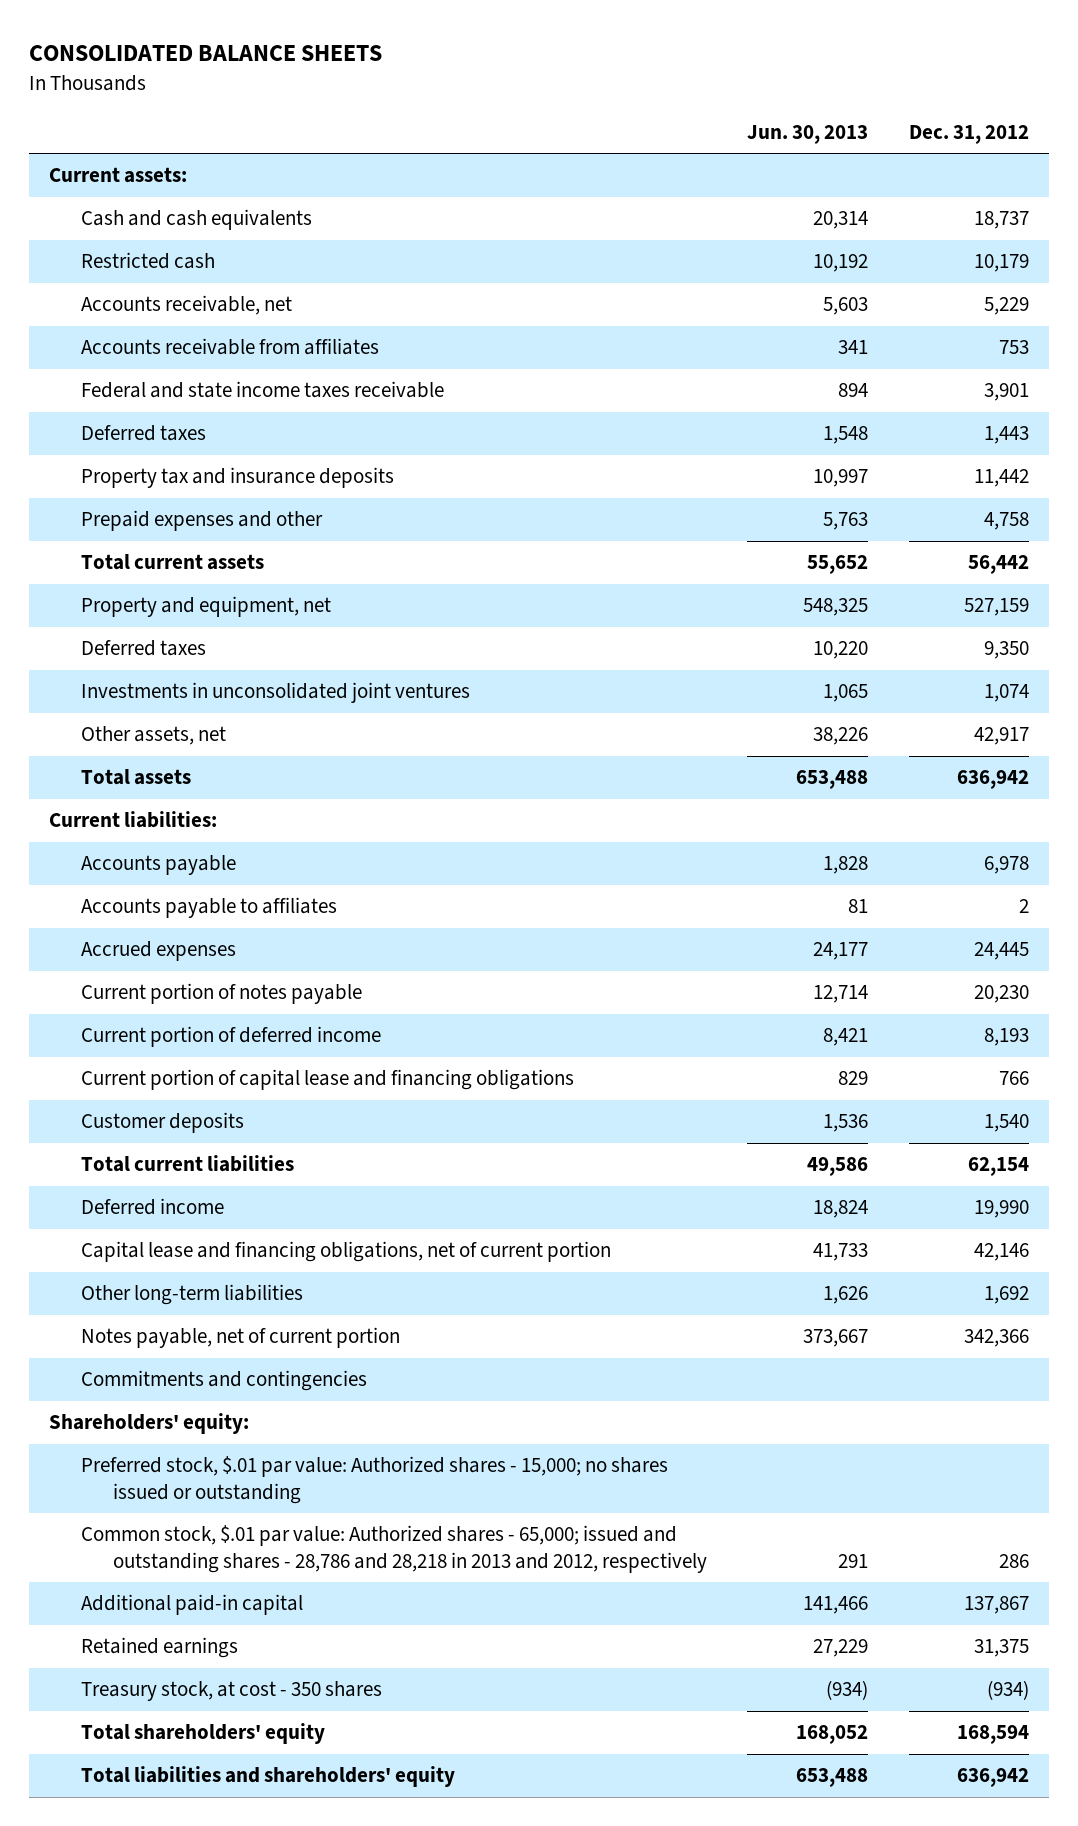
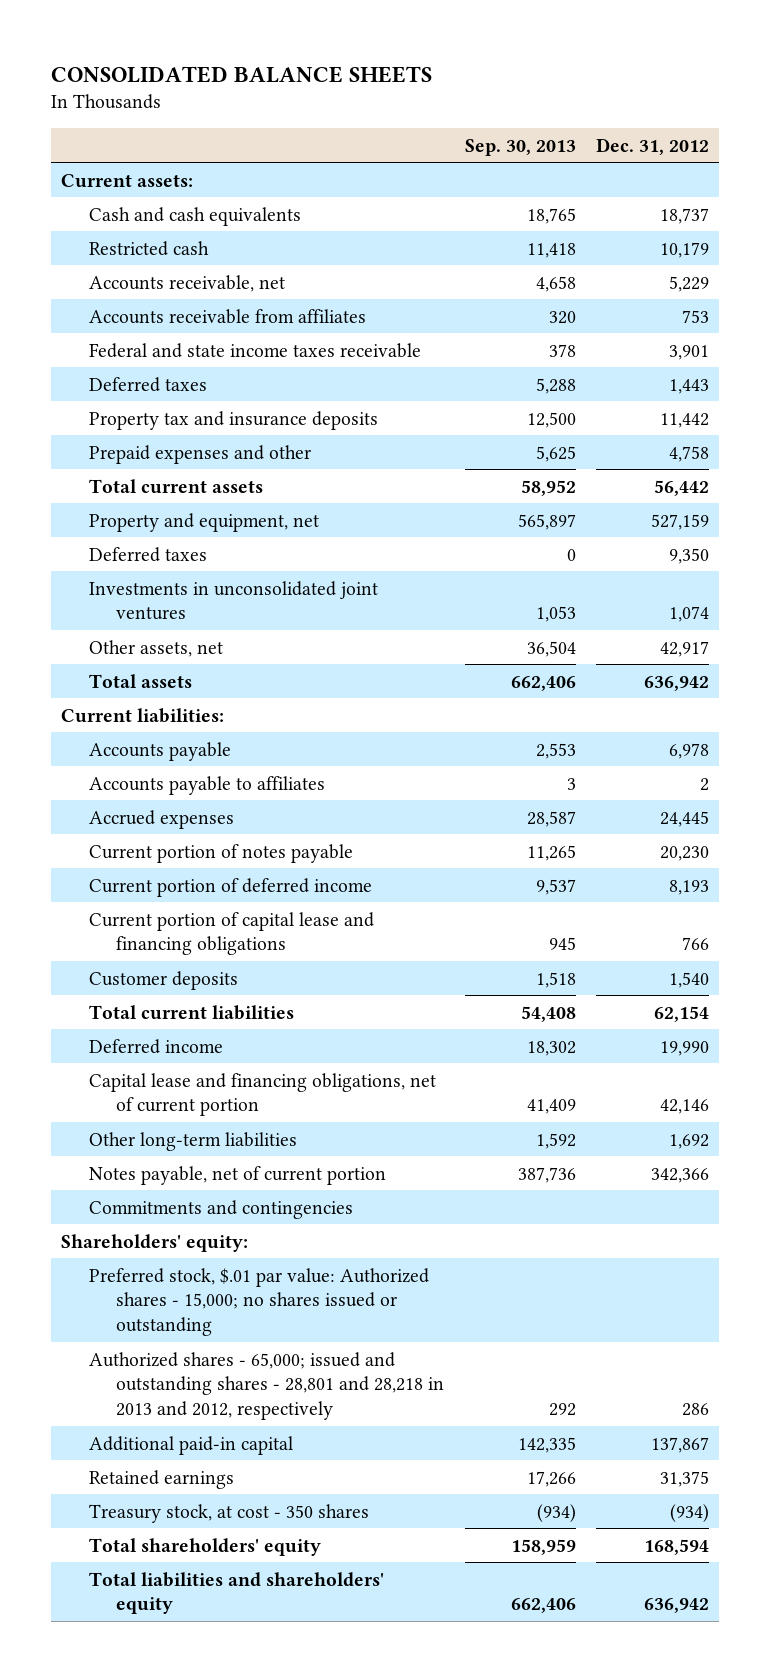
- | Jun. 30, 2013 | Dec. 31, 2012
+ | Sep. 30, 2013 | Dec. 31, 2012
- Common stock, $.01 par value: Authorized shares - 65,000; issued and outstanding shares - 28,786 and 28,218 in 2013 and 2012, respectively | 291 | 286
+ Authorized shares - 65,000; issued and outstanding shares - 28,801 and 28,218 in 2013 and 2012, respectively | 292 | 286

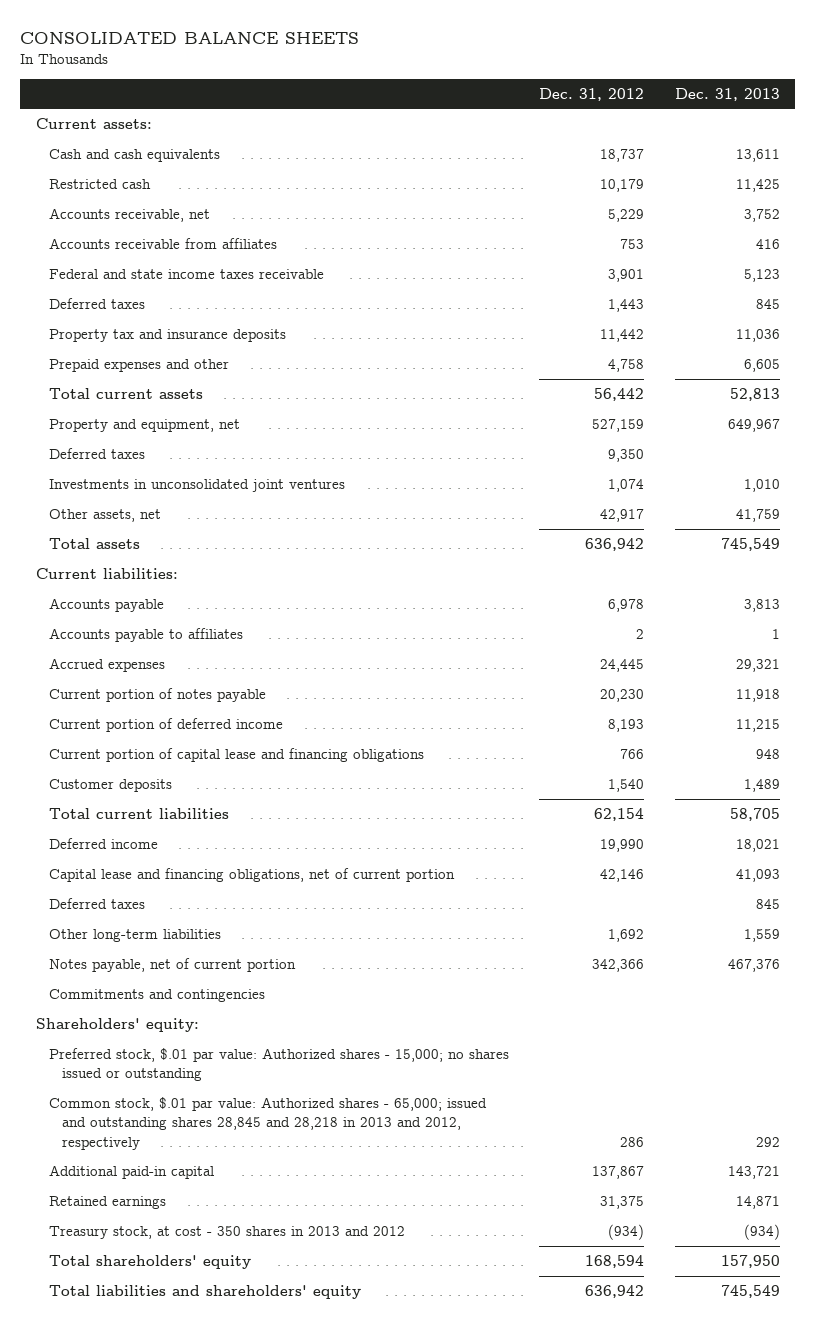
- | Sep. 30, 2013 | Dec. 31, 2012
+ | Dec. 31, 2012 | Dec. 31, 2013
+ Deferred taxes | | 845
- Authorized shares - 65,000; issued and outstanding shares - 28,801 and 28,218 in 2013 and 2012, respectively | 292 | 286
+ Common stock, $.01 par value: Authorized shares - 65,000; issued and outstanding shares 28,845 and 28,218 in 2013 and 2012, respectively | 286 | 292
- Treasury stock, at cost - 350 shares | (934) | (934)
+ Treasury stock, at cost - 350 shares in 2013 and 2012 | (934) | (934)

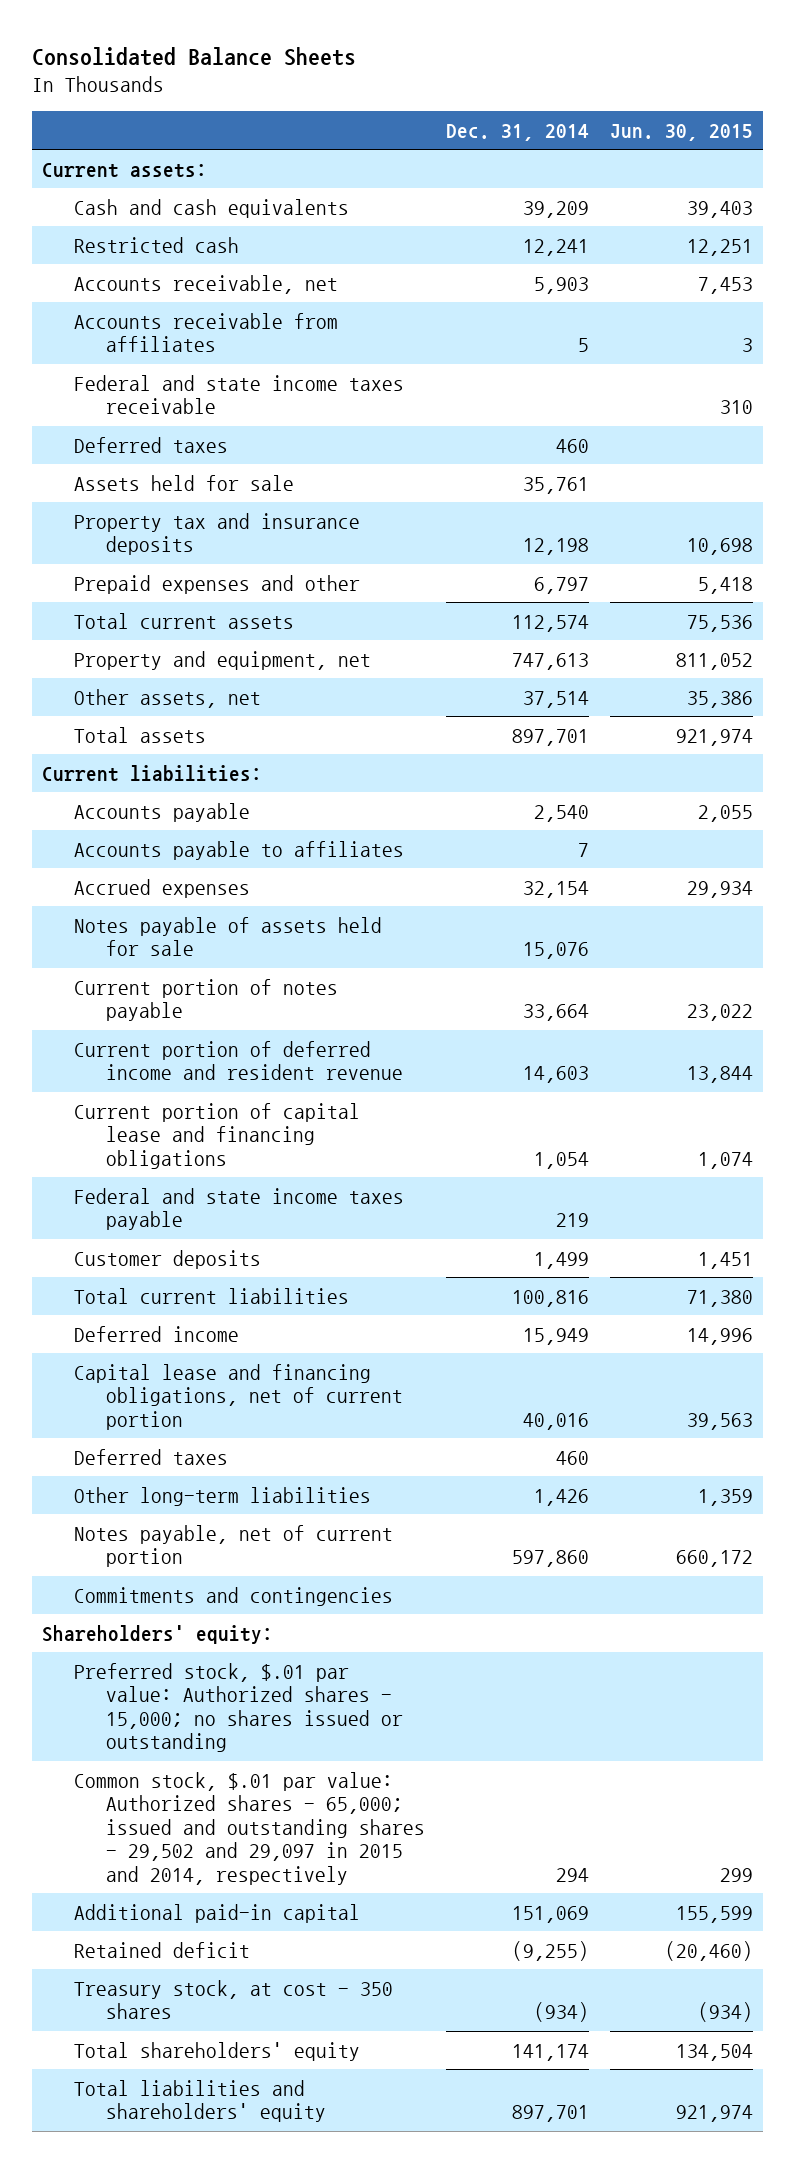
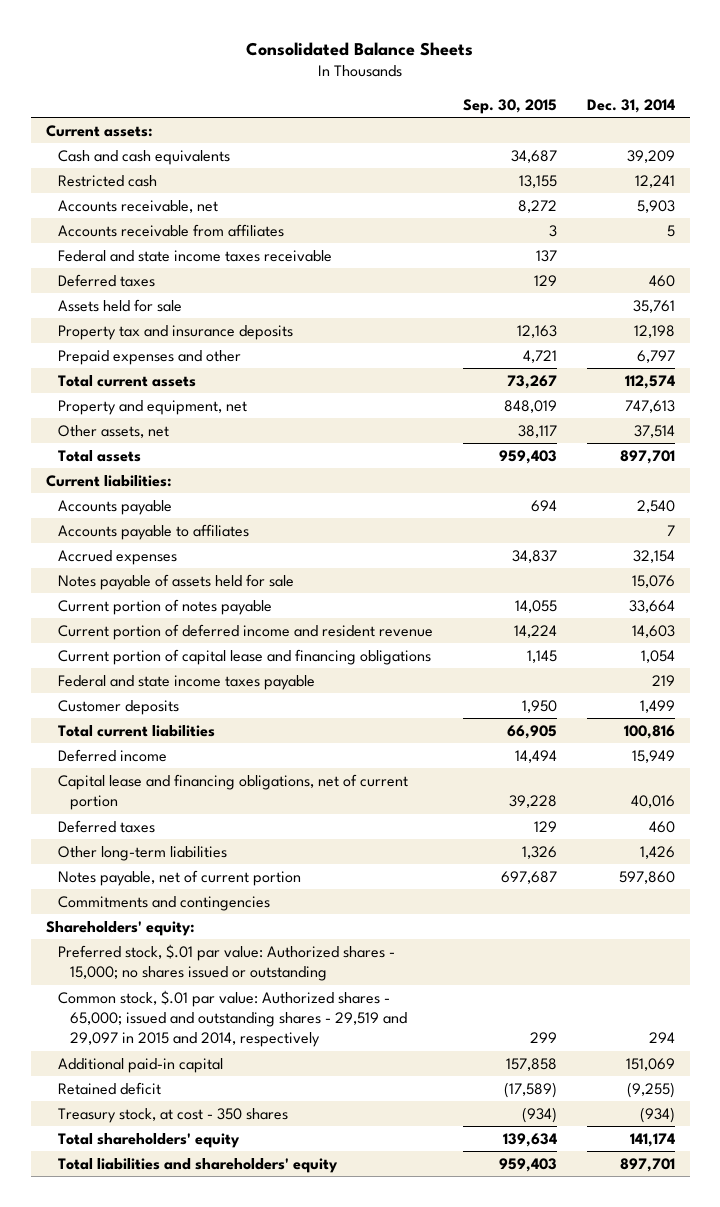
- | Dec. 31, 2014 | Jun. 30, 2015
+ | Sep. 30, 2015 | Dec. 31, 2014
- Common stock, $.01 par value: Authorized shares - 65,000; issued and outstanding shares - 29,502 and 29,097 in 2015 and 2014, respectively | 294 | 299
+ Common stock, $.01 par value: Authorized shares - 65,000; issued and outstanding shares - 29,519 and 29,097 in 2015 and 2014, respectively | 299 | 294

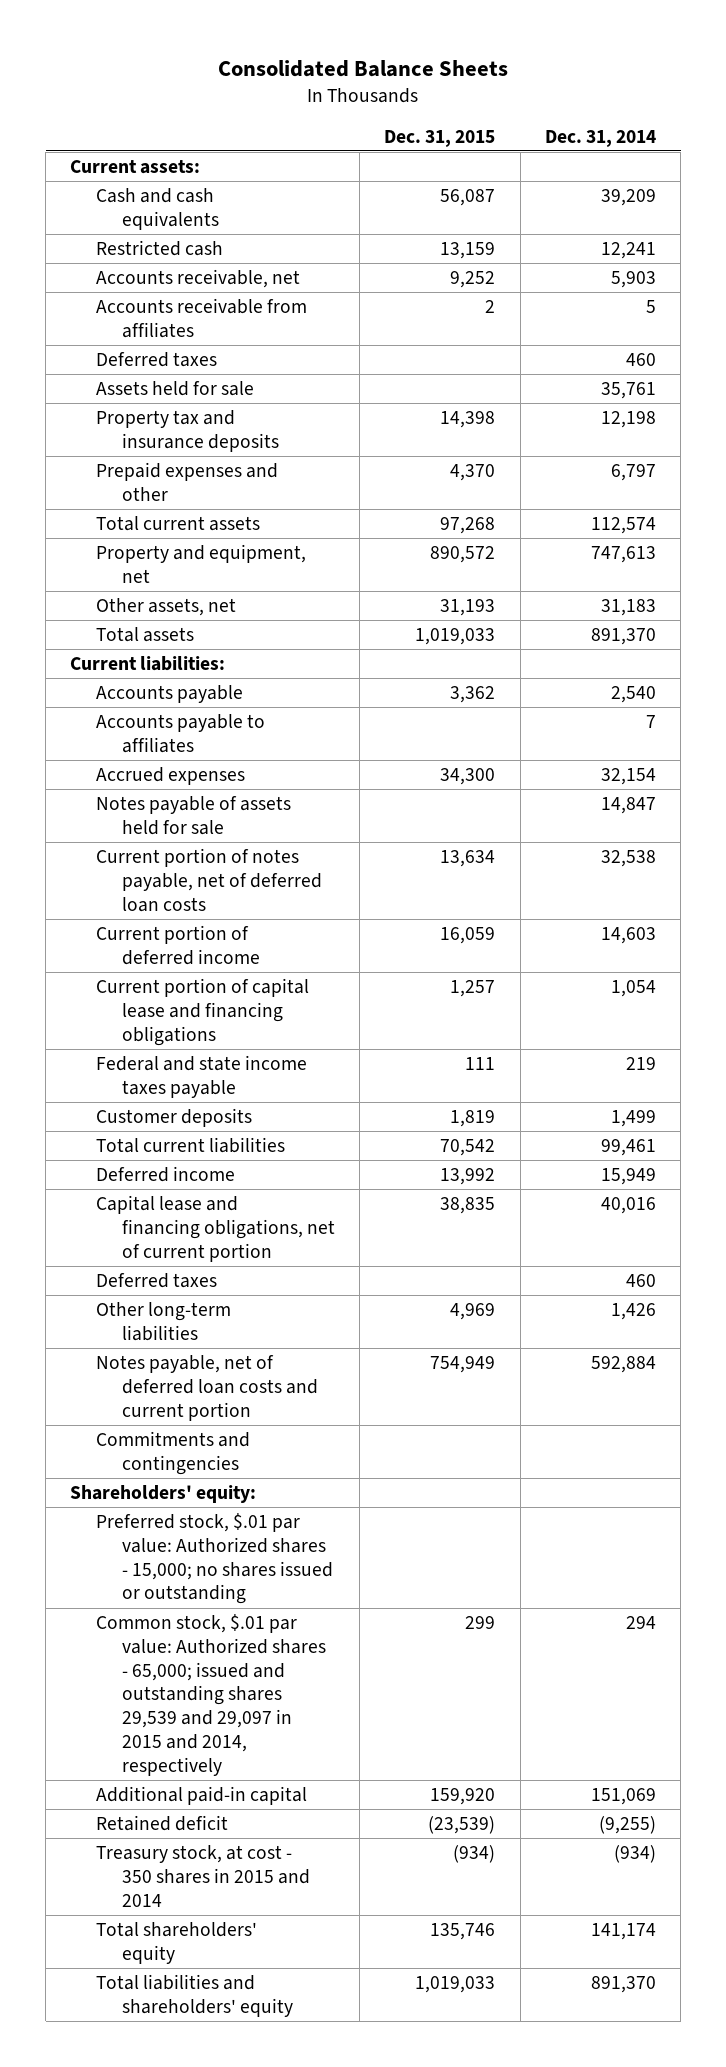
- | Sep. 30, 2015 | Dec. 31, 2014
+ | Dec. 31, 2015 | Dec. 31, 2014
- Federal and state income taxes receivable | 137 |
- Other assets, net | 38,117 | 37,514
- Total assets | 959,403 | 897,701
+ Other assets, net | 31,193 | 31,183
+ Total assets | 1,019,033 | 891,370
- Notes payable of assets held for sale | | 15,076
- Current portion of notes payable | 14,055 | 33,664
- Current portion of deferred income and resident revenue | 14,224 | 14,603
+ Notes payable of assets held for sale | | 14,847
+ Current portion of notes payable, net of deferred loan costs | 13,634 | 32,538
+ Current portion of deferred income | 16,059 | 14,603
- Total current liabilities | 66,905 | 100,816
+ Total current liabilities | 70,542 | 99,461
- Notes payable, net of current portion | 697,687 | 597,860
+ Notes payable, net of deferred loan costs and current portion | 754,949 | 592,884
- Common stock, $.01 par value: Authorized shares - 65,000; issued and outstanding shares - 29,519 and 29,097 in 2015 and 2014, respectively | 299 | 294
+ Common stock, $.01 par value: Authorized shares - 65,000; issued and outstanding shares 29,539 and 29,097 in 2015 and 2014, respectively | 299 | 294
- Treasury stock, at cost - 350 shares | (934) | (934)
+ Treasury stock, at cost - 350 shares in 2015 and 2014 | (934) | (934)
- Total liabilities and shareholders' equity | 959,403 | 897,701
+ Total liabilities and shareholders' equity | 1,019,033 | 891,370

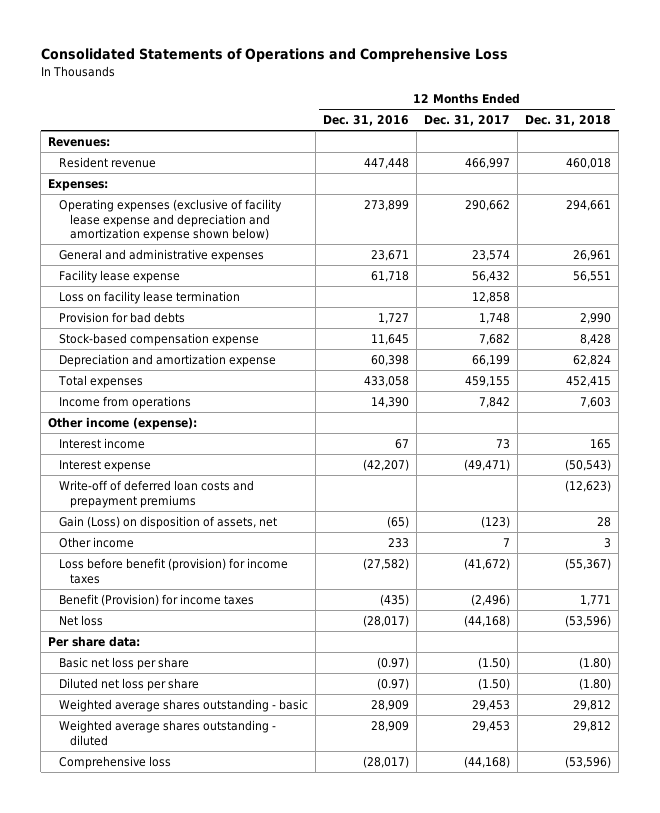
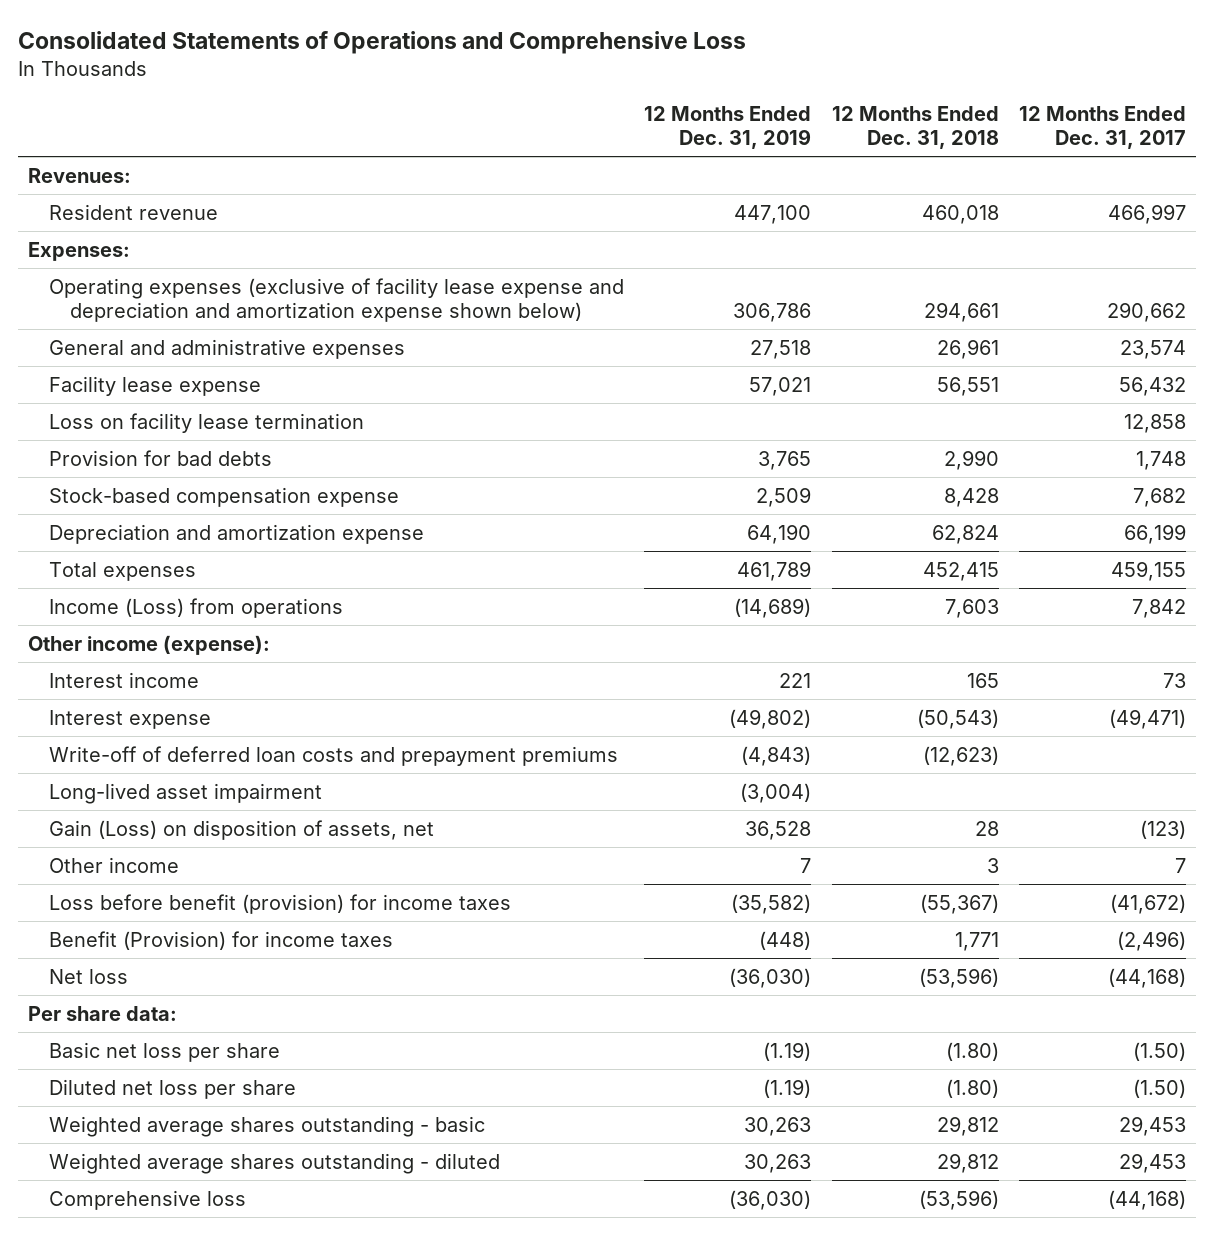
- | 12 Months Ended Dec. 31, 2016 | 12 Months Ended Dec. 31, 2017 | 12 Months Ended Dec. 31, 2018
+ | 12 Months Ended Dec. 31, 2019 | 12 Months Ended Dec. 31, 2018 | 12 Months Ended Dec. 31, 2017
- Income from operations | 14,390 | 7,842 | 7,603
+ Income (Loss) from operations | (14,689) | 7,603 | 7,842
+ Long-lived asset impairment | (3,004) | |

